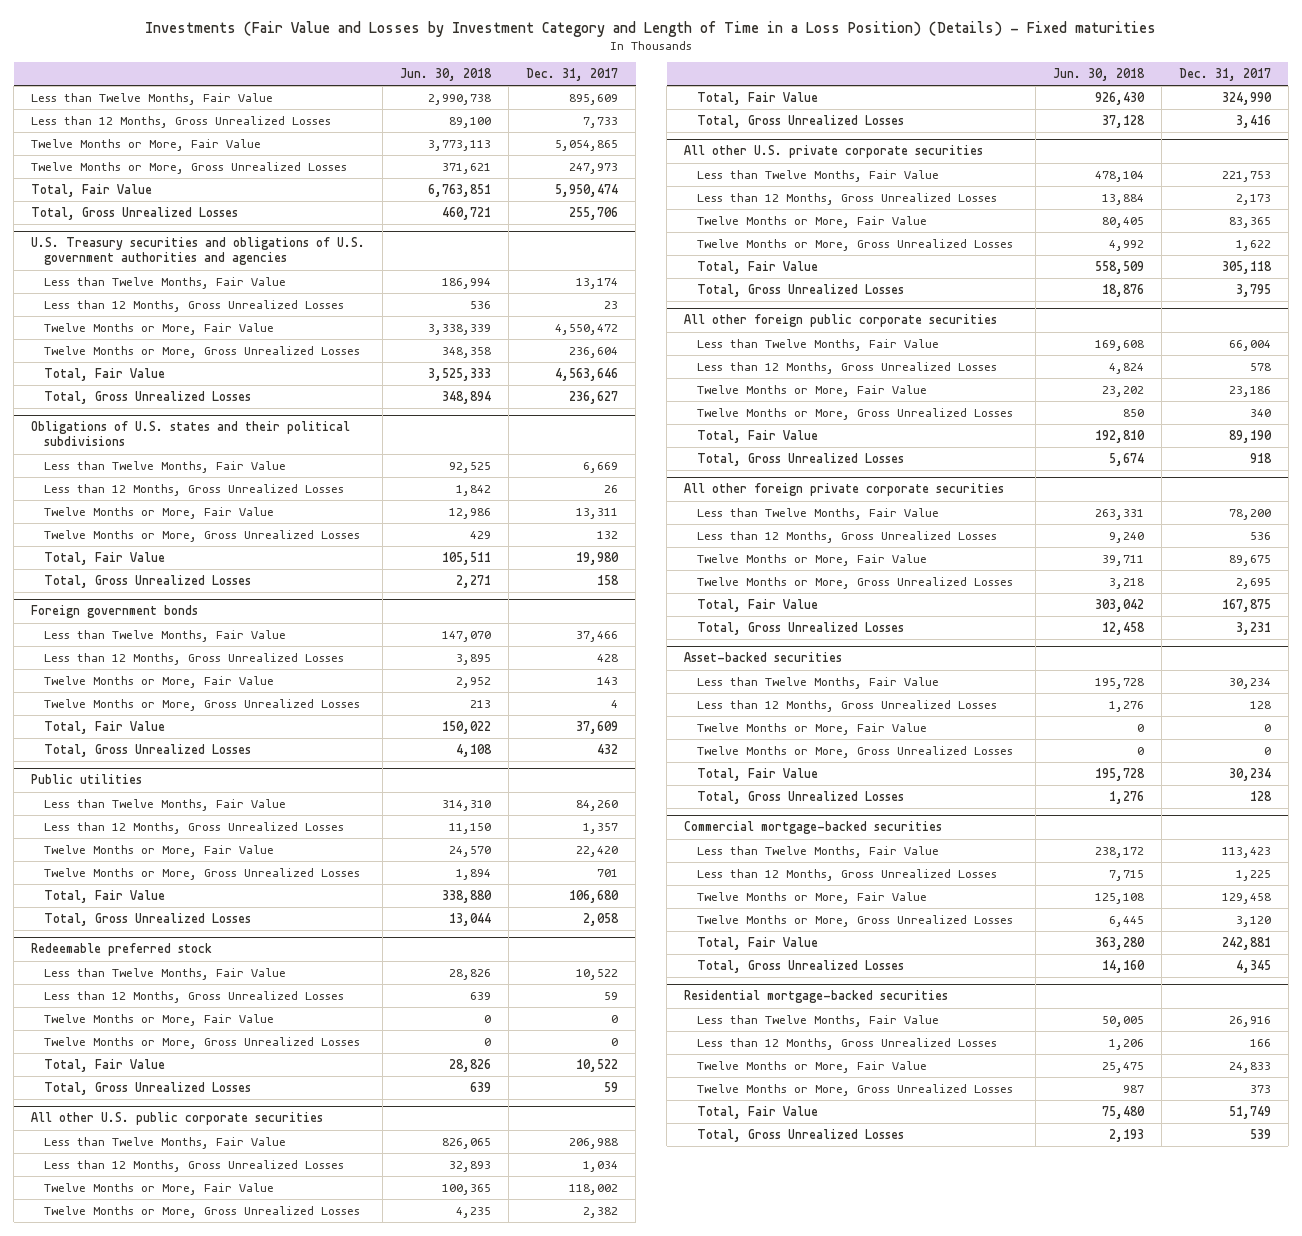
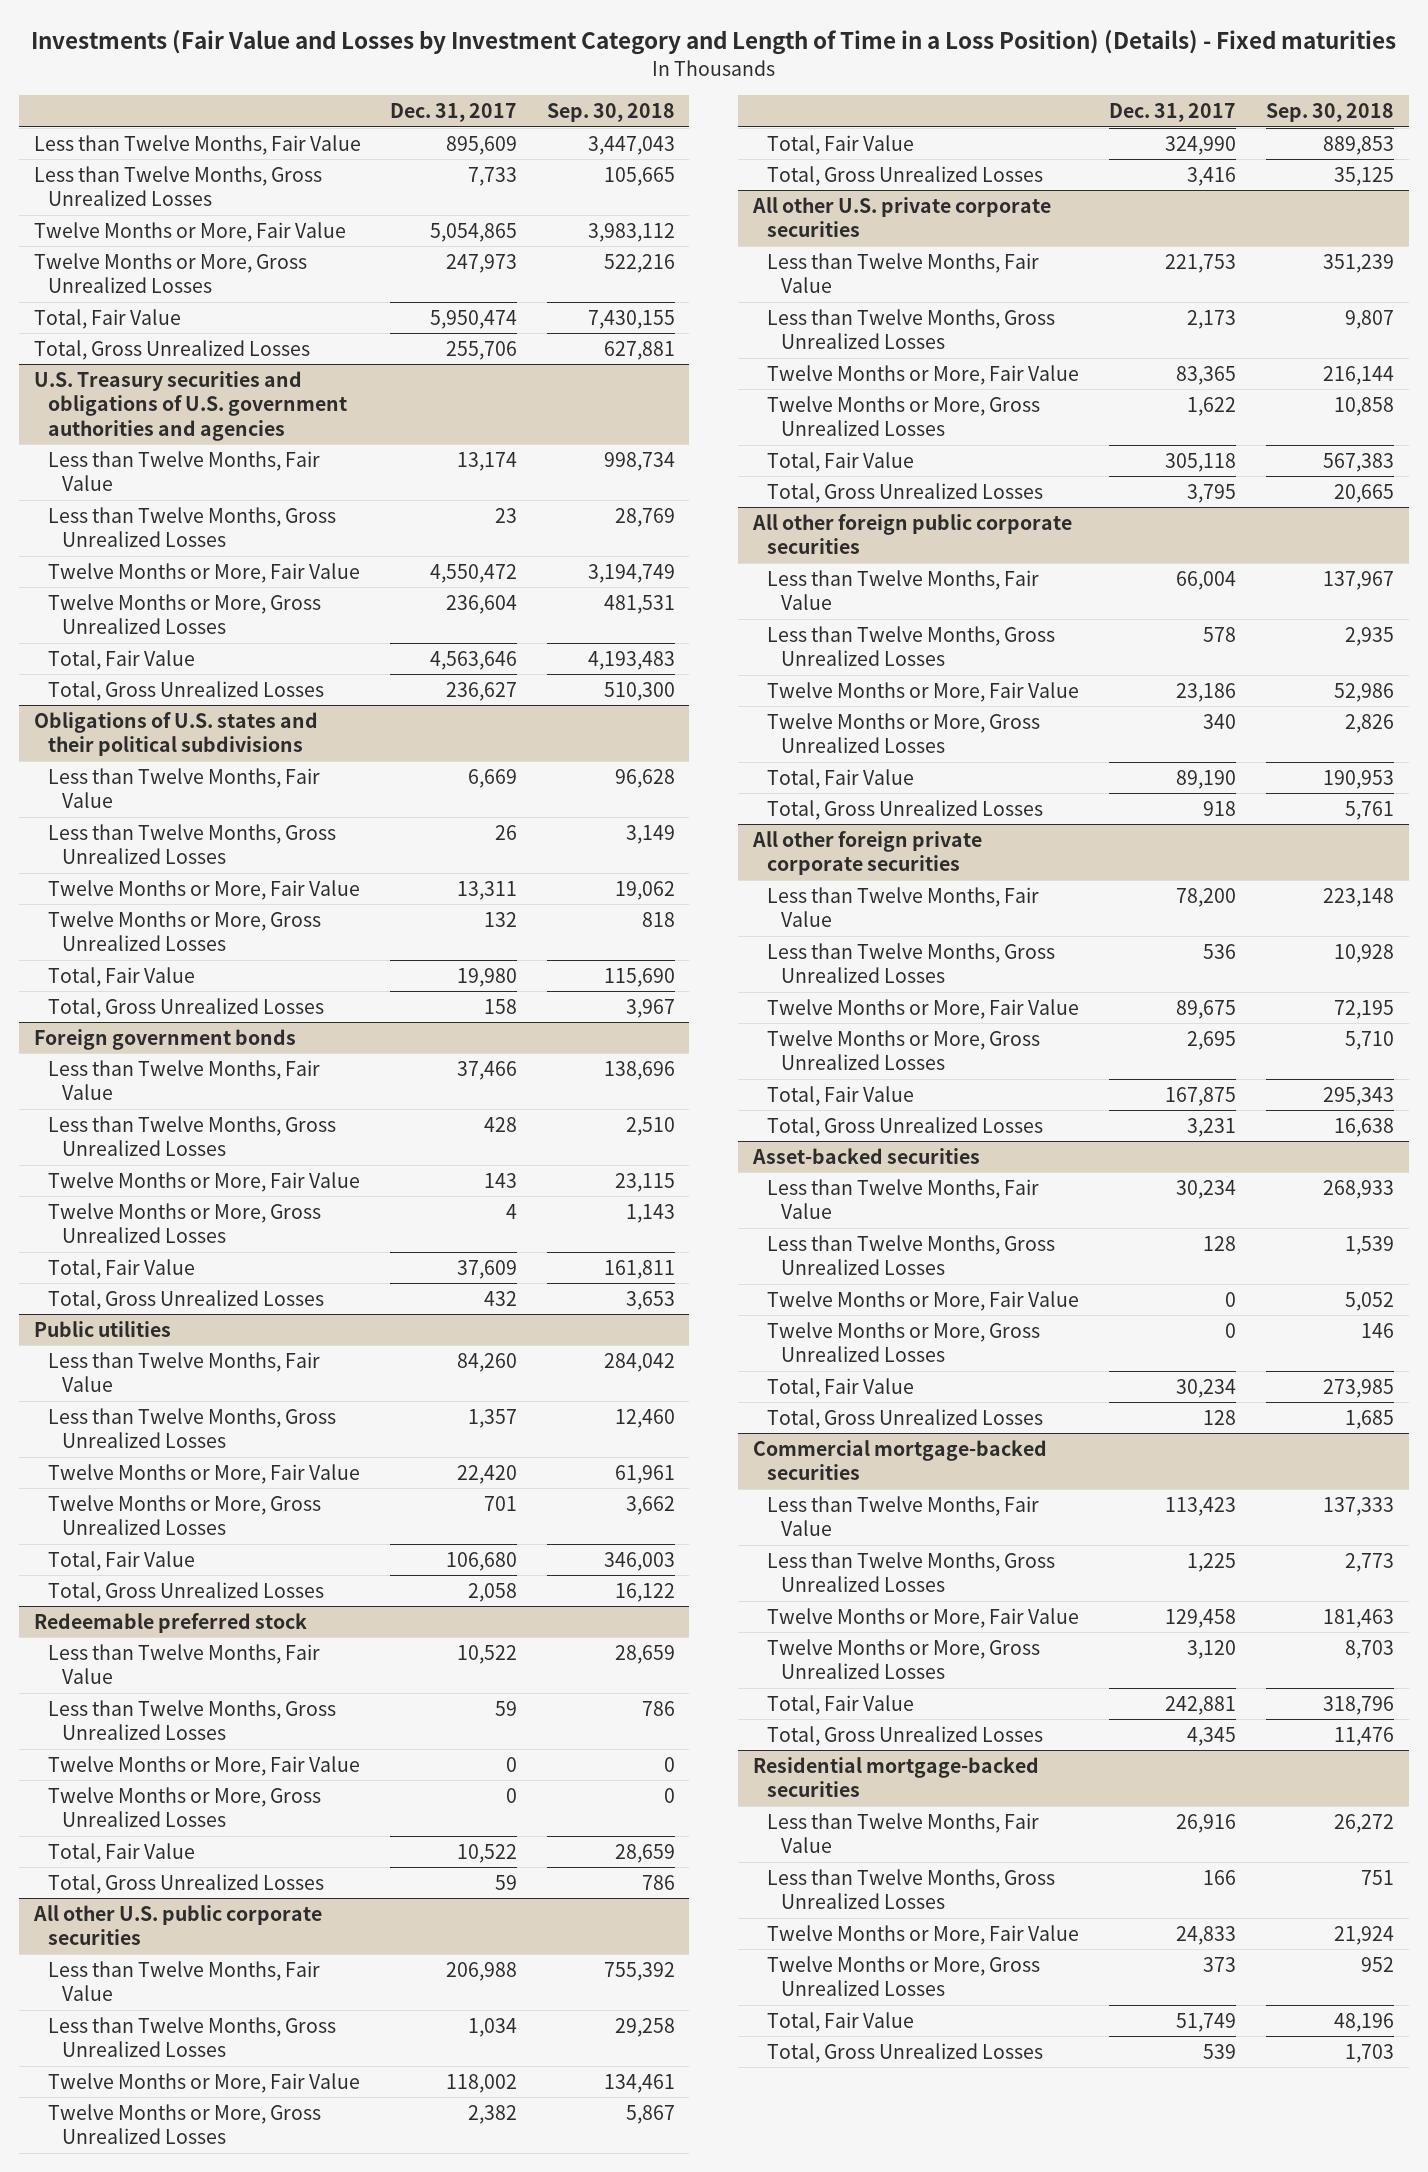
- | Jun. 30, 2018 | Dec. 31, 2017
+ | Dec. 31, 2017 | Sep. 30, 2018
- Less than 12 Months, Gross Unrealized Losses | 89,100 | 7,733
+ Less than Twelve Months, Gross Unrealized Losses | 7,733 | 105,665
@ U.S. Treasury securities and obligations of U.S. government authorities and agencies
- Less than 12 Months, Gross Unrealized Losses | 536 | 23
+ Less than Twelve Months, Gross Unrealized Losses | 23 | 28,769
@ Obligations of U.S. states and their political subdivisions
- Less than 12 Months, Gross Unrealized Losses | 1,842 | 26
+ Less than Twelve Months, Gross Unrealized Losses | 26 | 3,149
@ Foreign government bonds
- Less than 12 Months, Gross Unrealized Losses | 3,895 | 428
+ Less than Twelve Months, Gross Unrealized Losses | 428 | 2,510
@ Public utilities
- Less than 12 Months, Gross Unrealized Losses | 11,150 | 1,357
+ Less than Twelve Months, Gross Unrealized Losses | 1,357 | 12,460
@ Redeemable preferred stock
- Less than 12 Months, Gross Unrealized Losses | 639 | 59
+ Less than Twelve Months, Gross Unrealized Losses | 59 | 786
@ All other U.S. public corporate securities
- Less than 12 Months, Gross Unrealized Losses | 32,893 | 1,034
+ Less than Twelve Months, Gross Unrealized Losses | 1,034 | 29,258
@ All other U.S. private corporate securities
- Less than 12 Months, Gross Unrealized Losses | 13,884 | 2,173
+ Less than Twelve Months, Gross Unrealized Losses | 2,173 | 9,807
@ All other foreign public corporate securities
- Less than 12 Months, Gross Unrealized Losses | 4,824 | 578
+ Less than Twelve Months, Gross Unrealized Losses | 578 | 2,935
@ All other foreign private corporate securities
- Less than 12 Months, Gross Unrealized Losses | 9,240 | 536
+ Less than Twelve Months, Gross Unrealized Losses | 536 | 10,928
@ Asset-backed securities
- Less than 12 Months, Gross Unrealized Losses | 1,276 | 128
+ Less than Twelve Months, Gross Unrealized Losses | 128 | 1,539
@ Commercial mortgage-backed securities
- Less than 12 Months, Gross Unrealized Losses | 7,715 | 1,225
+ Less than Twelve Months, Gross Unrealized Losses | 1,225 | 2,773
@ Residential mortgage-backed securities
- Less than 12 Months, Gross Unrealized Losses | 1,206 | 166
+ Less than Twelve Months, Gross Unrealized Losses | 166 | 751

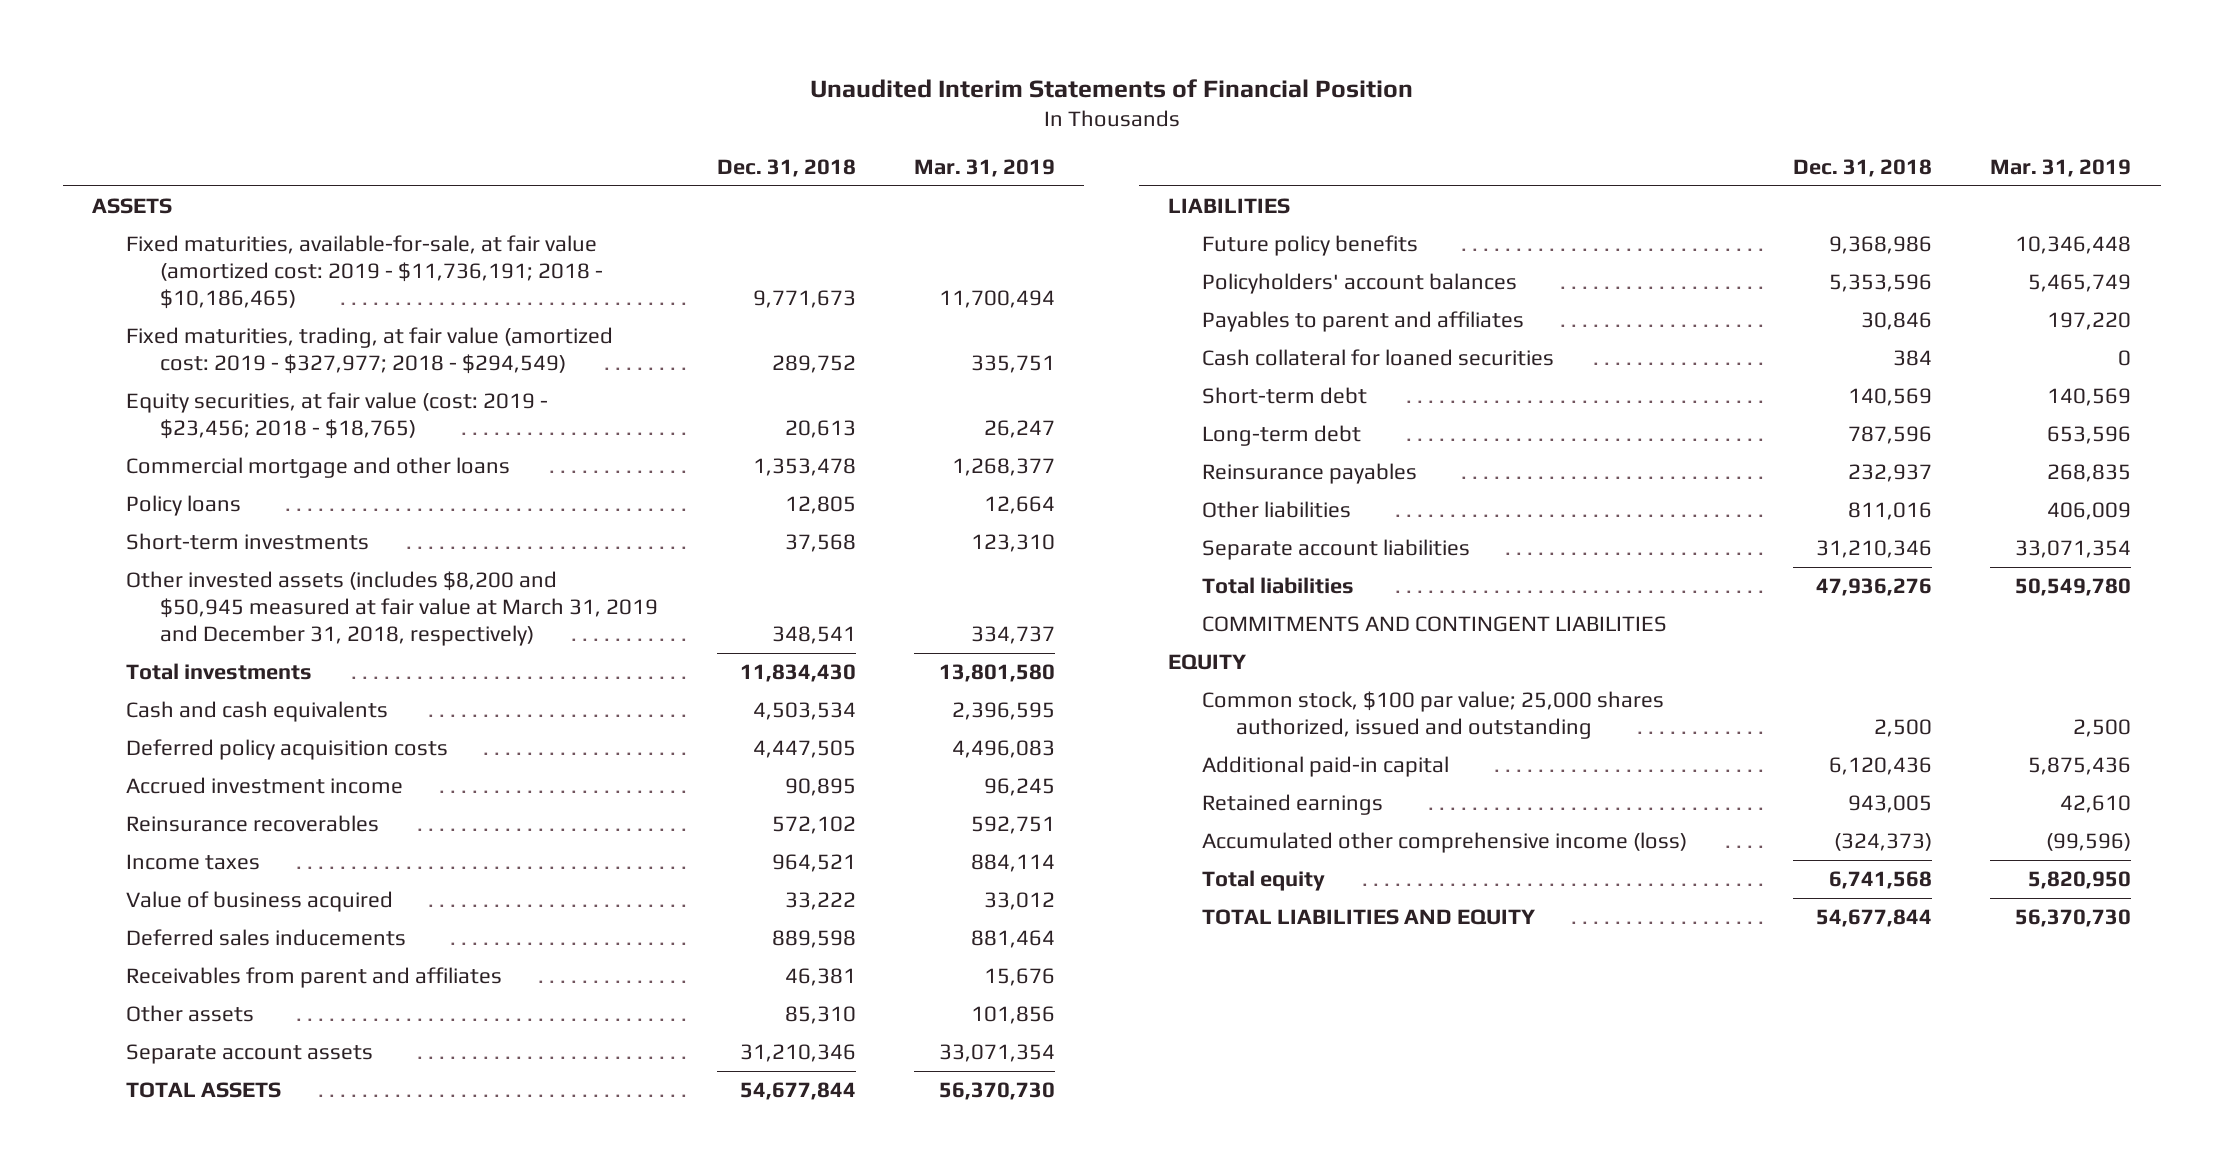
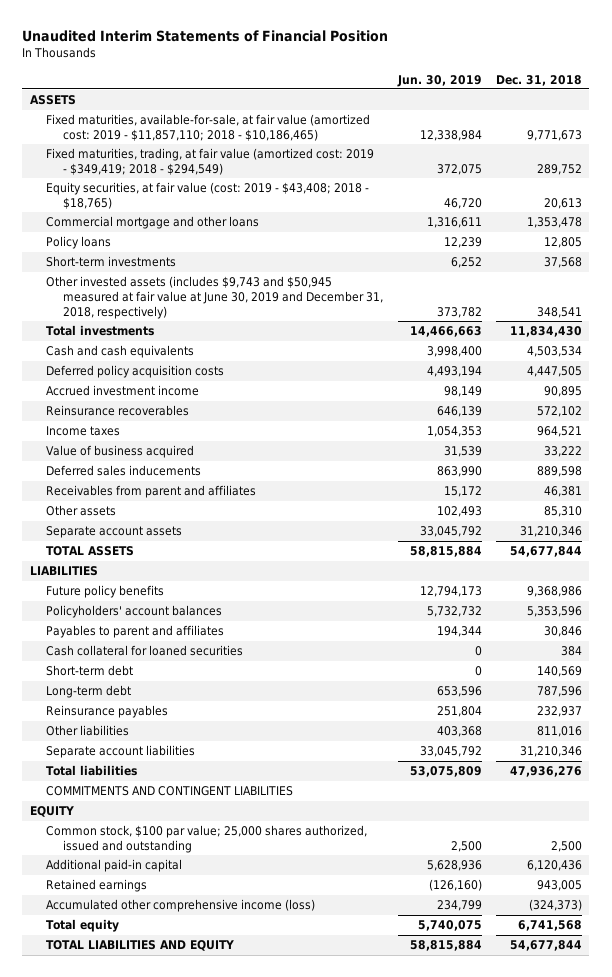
- | Dec. 31, 2018 | Mar. 31, 2019
+ | Jun. 30, 2019 | Dec. 31, 2018
- Fixed maturities, available-for-sale, at fair value (amortized cost: 2019 - $11,736,191; 2018 - $10,186,465) | 9,771,673 | 11,700,494
- Fixed maturities, trading, at fair value (amortized cost: 2019 - $327,977; 2018 - $294,549) | 289,752 | 335,751
- Equity securities, at fair value (cost: 2019 - $23,456; 2018 - $18,765) | 20,613 | 26,247
+ Fixed maturities, available-for-sale, at fair value (amortized cost: 2019 - $11,857,110; 2018 - $10,186,465) | 12,338,984 | 9,771,673
+ Fixed maturities, trading, at fair value (amortized cost: 2019 - $349,419; 2018 - $294,549) | 372,075 | 289,752
+ Equity securities, at fair value (cost: 2019 - $43,408; 2018 - $18,765) | 46,720 | 20,613
- Other invested assets (includes $8,200 and $50,945 measured at fair value at March 31, 2019 and December 31, 2018, respectively) | 348,541 | 334,737
+ Other invested assets (includes $9,743 and $50,945 measured at fair value at June 30, 2019 and December 31, 2018, respectively) | 373,782 | 348,541

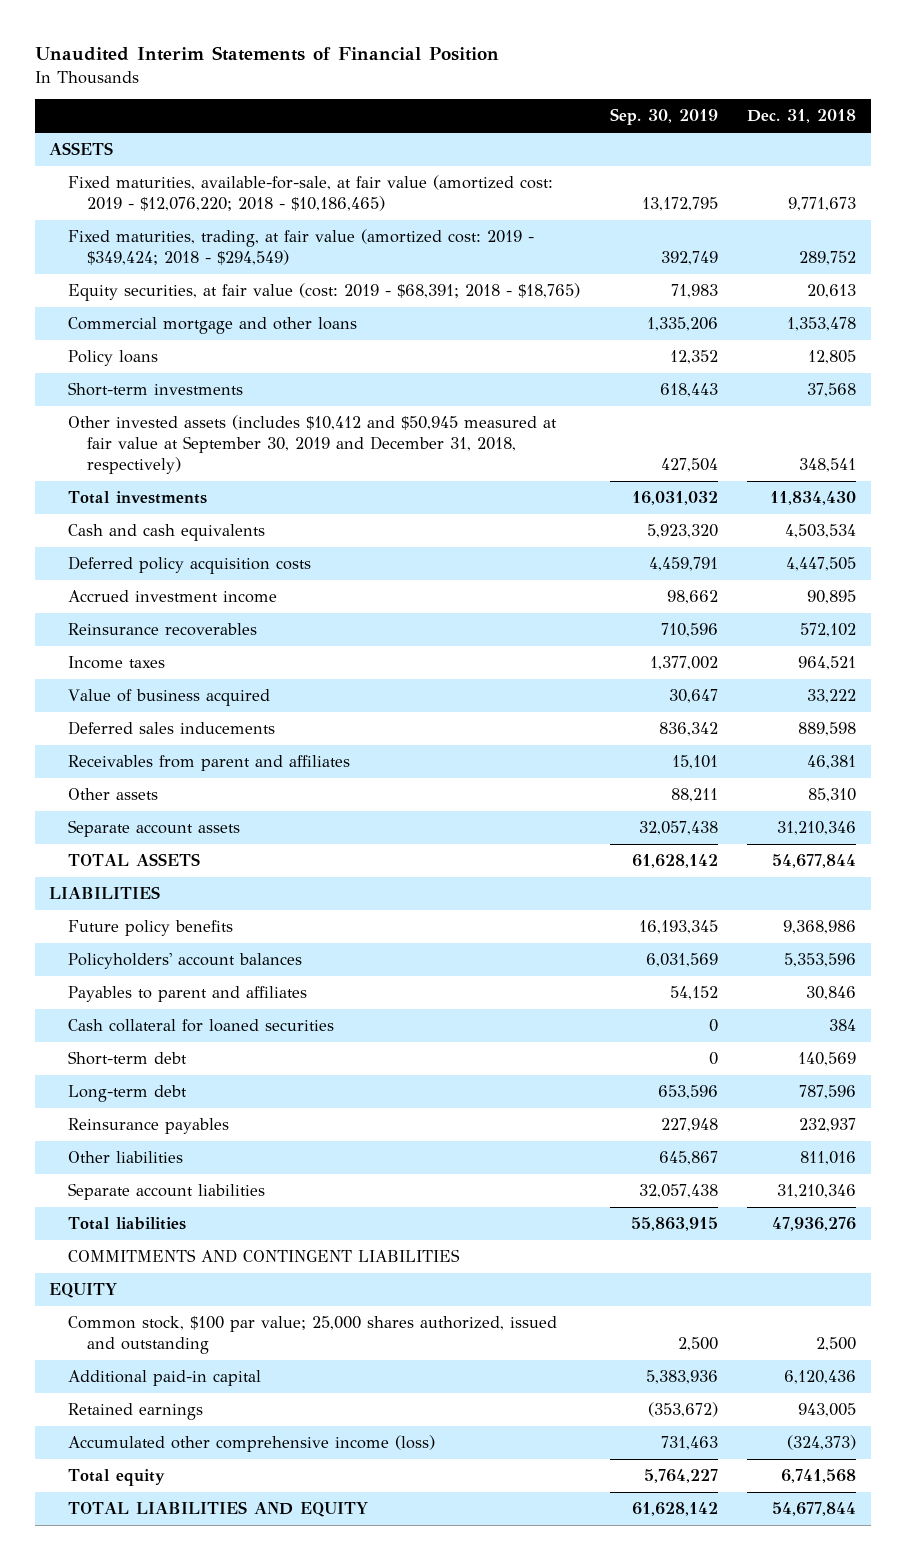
- | Jun. 30, 2019 | Dec. 31, 2018
+ | Sep. 30, 2019 | Dec. 31, 2018
- Fixed maturities, available-for-sale, at fair value (amortized cost: 2019 - $11,857,110; 2018 - $10,186,465) | 12,338,984 | 9,771,673
- Fixed maturities, trading, at fair value (amortized cost: 2019 - $349,419; 2018 - $294,549) | 372,075 | 289,752
- Equity securities, at fair value (cost: 2019 - $43,408; 2018 - $18,765) | 46,720 | 20,613
+ Fixed maturities, available-for-sale, at fair value (amortized cost: 2019 - $12,076,220; 2018 - $10,186,465) | 13,172,795 | 9,771,673
+ Fixed maturities, trading, at fair value (amortized cost: 2019 - $349,424; 2018 - $294,549) | 392,749 | 289,752
+ Equity securities, at fair value (cost: 2019 - $68,391; 2018 - $18,765) | 71,983 | 20,613
- Other invested assets (includes $9,743 and $50,945 measured at fair value at June 30, 2019 and December 31, 2018, respectively) | 373,782 | 348,541
+ Other invested assets (includes $10,412 and $50,945 measured at fair value at September 30, 2019 and December 31, 2018, respectively) | 427,504 | 348,541

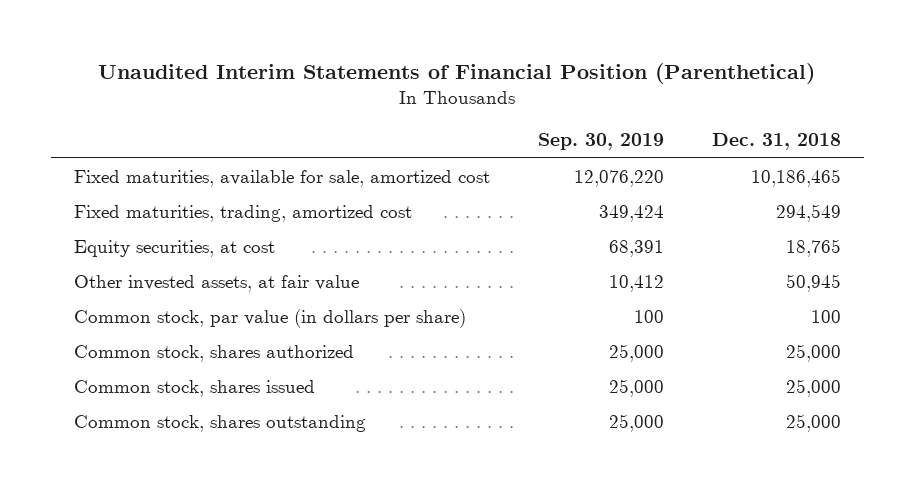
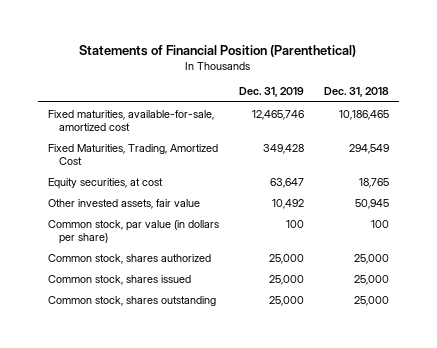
- Unaudited Interim Statements of Financial Position (Parenthetical)
+ Statements of Financial Position (Parenthetical)
- | Sep. 30, 2019 | Dec. 31, 2018
+ | Dec. 31, 2019 | Dec. 31, 2018
- Fixed maturities, available for sale, amortized cost | 12,076,220 | 10,186,465
- Fixed maturities, trading, amortized cost | 349,424 | 294,549
+ Fixed maturities, available-for-sale, amortized cost | 12,465,746 | 10,186,465
+ Fixed Maturities, Trading, Amortized Cost | 349,428 | 294,549
- Other invested assets, at fair value | 10,412 | 50,945
+ Other invested assets, fair value | 10,492 | 50,945

